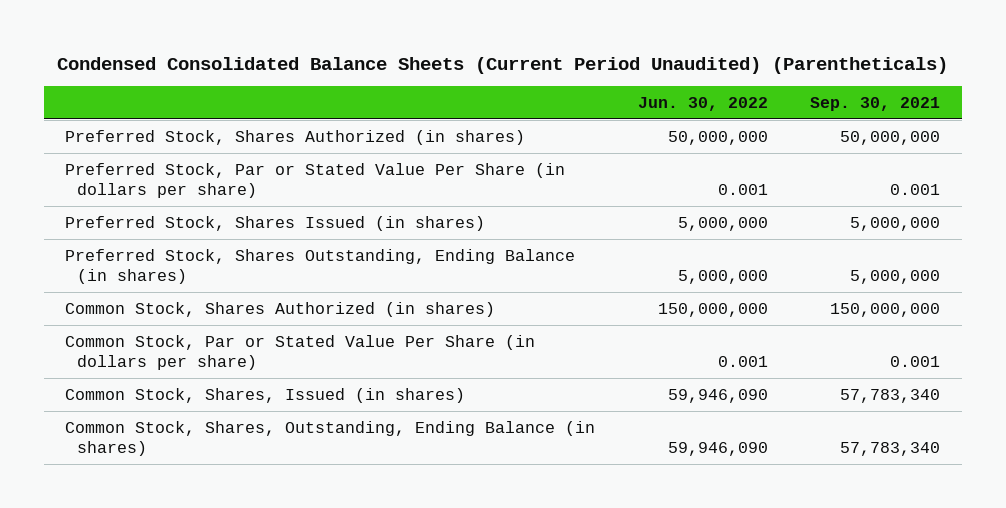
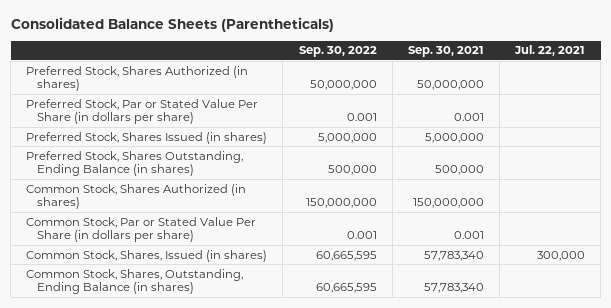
- Condensed Consolidated Balance Sheets (Current Period Unaudited) (Parentheticals)
+ Consolidated Balance Sheets (Parentheticals)
- | Jun. 30, 2022 | Sep. 30, 2021
+ | Sep. 30, 2022 | Sep. 30, 2021 | Jul. 22, 2021
- Preferred Stock, Shares Outstanding, Ending Balance (in shares) | 5,000,000 | 5,000,000
+ Preferred Stock, Shares Outstanding, Ending Balance (in shares) | 500,000 | 500,000 |

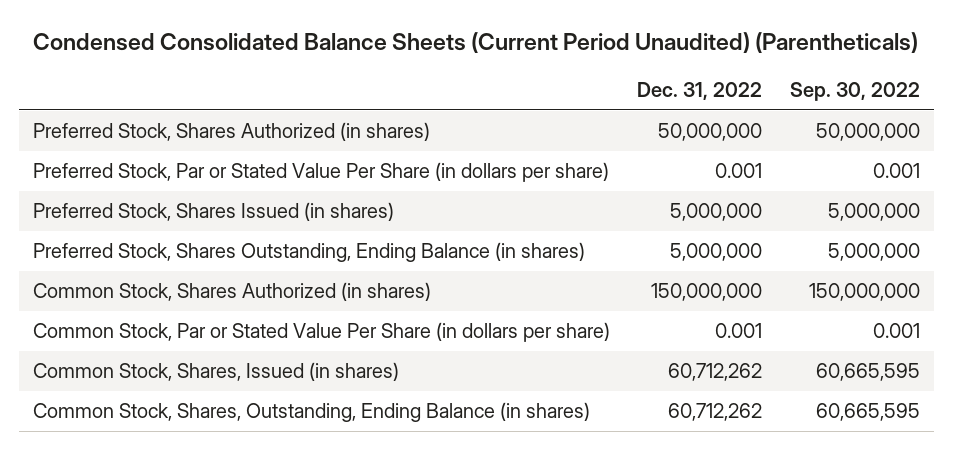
- Consolidated Balance Sheets (Parentheticals)
+ Condensed Consolidated Balance Sheets (Current Period Unaudited) (Parentheticals)
- | Sep. 30, 2022 | Sep. 30, 2021 | Jul. 22, 2021
+ | Dec. 31, 2022 | Sep. 30, 2022
- Preferred Stock, Shares Outstanding, Ending Balance (in shares) | 500,000 | 500,000 |
+ Preferred Stock, Shares Outstanding, Ending Balance (in shares) | 5,000,000 | 5,000,000

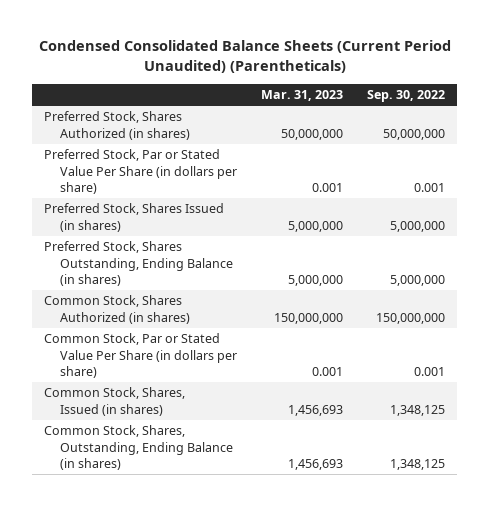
- | Dec. 31, 2022 | Sep. 30, 2022
+ | Mar. 31, 2023 | Sep. 30, 2022
- Common Stock, Shares, Issued (in shares) | 60,712,262 | 60,665,595
- Common Stock, Shares, Outstanding, Ending Balance (in shares) | 60,712,262 | 60,665,595
+ Common Stock, Shares, Issued (in shares) | 1,456,693 | 1,348,125
+ Common Stock, Shares, Outstanding, Ending Balance (in shares) | 1,456,693 | 1,348,125

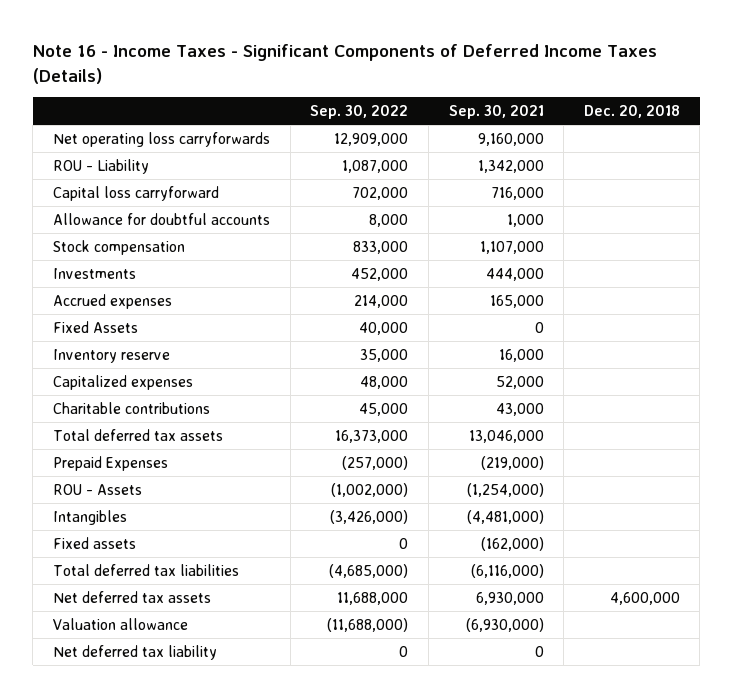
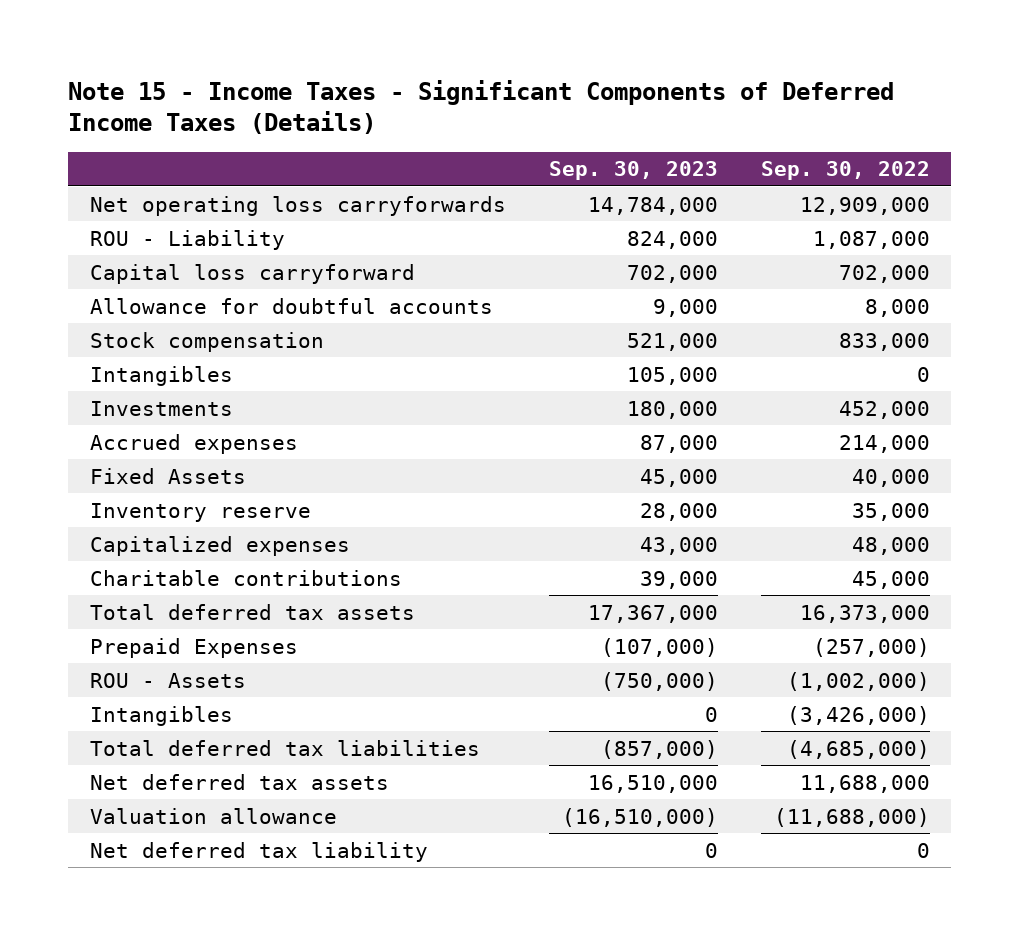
- Note 16 - Income Taxes - Significant Components of Deferred Income Taxes (Details)
+ Note 15 - Income Taxes - Significant Components of Deferred Income Taxes (Details)
- | Sep. 30, 2022 | Sep. 30, 2021 | Dec. 20, 2018
+ | Sep. 30, 2023 | Sep. 30, 2022
+ Intangibles | 105,000 | 0
- Fixed assets | 0 | (162,000) |

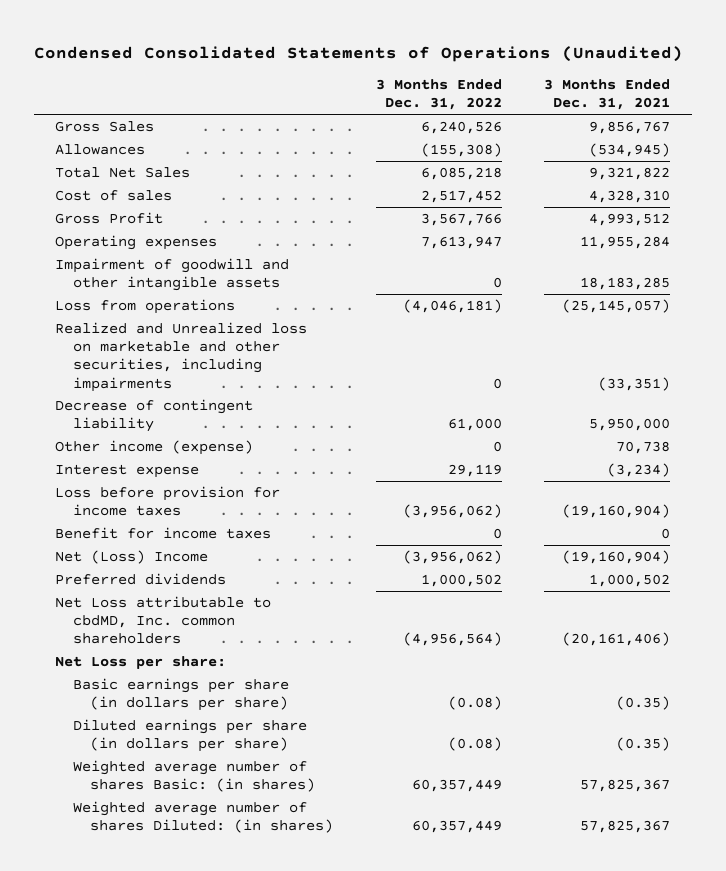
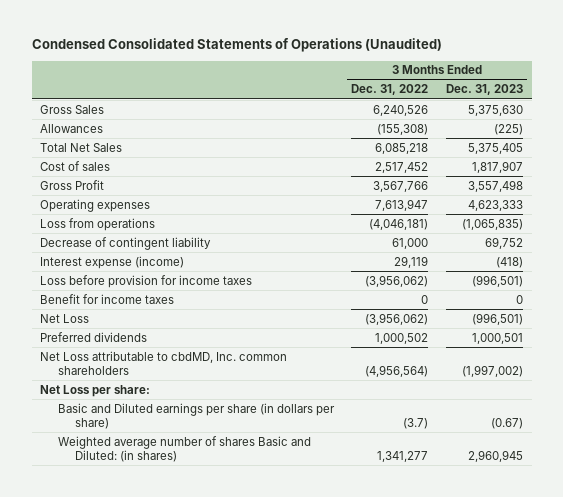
- | 3 Months Ended Dec. 31, 2022 | 3 Months Ended Dec. 31, 2021
+ | 3 Months Ended Dec. 31, 2022 | 3 Months Ended Dec. 31, 2023
- Impairment of goodwill and other intangible assets | 0 | 18,183,285
- Realized and Unrealized loss on marketable and other securities, including impairments | 0 | (33,351)
- Other income (expense) | 0 | 70,738
- Interest expense | 29,119 | (3,234)
+ Interest expense (income) | 29,119 | (418)
- Net (Loss) Income | (3,956,062) | (19,160,904)
+ Net Loss | (3,956,062) | (996,501)
- Basic earnings per share (in dollars per share) | (0.08) | (0.35)
- Diluted earnings per share (in dollars per share) | (0.08) | (0.35)
- Weighted average number of shares Basic: (in shares) | 60,357,449 | 57,825,367
- Weighted average number of shares Diluted: (in shares) | 60,357,449 | 57,825,367
+ Basic and Diluted earnings per share (in dollars per share) | (3.7) | (0.67)
+ Weighted average number of shares Basic and Diluted: (in shares) | 1,341,277 | 2,960,945

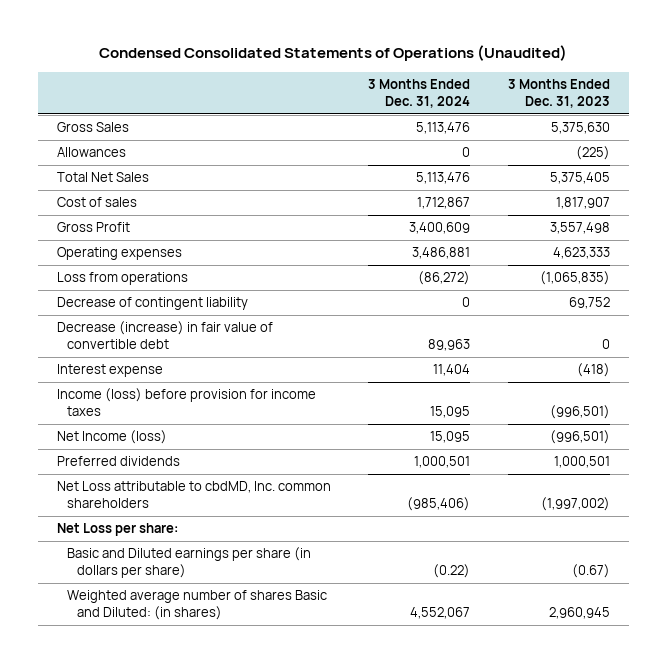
- | 3 Months Ended Dec. 31, 2022 | 3 Months Ended Dec. 31, 2023
+ | 3 Months Ended Dec. 31, 2024 | 3 Months Ended Dec. 31, 2023
- Interest expense (income) | 29,119 | (418)
- Loss before provision for income taxes | (3,956,062) | (996,501)
- Benefit for income taxes | 0 | 0
- Net Loss | (3,956,062) | (996,501)
+ Decrease (increase) in fair value of convertible debt | 89,963 | 0
+ Interest expense | 11,404 | (418)
+ Income (loss) before provision for income taxes | 15,095 | (996,501)
+ Net Income (loss) | 15,095 | (996,501)

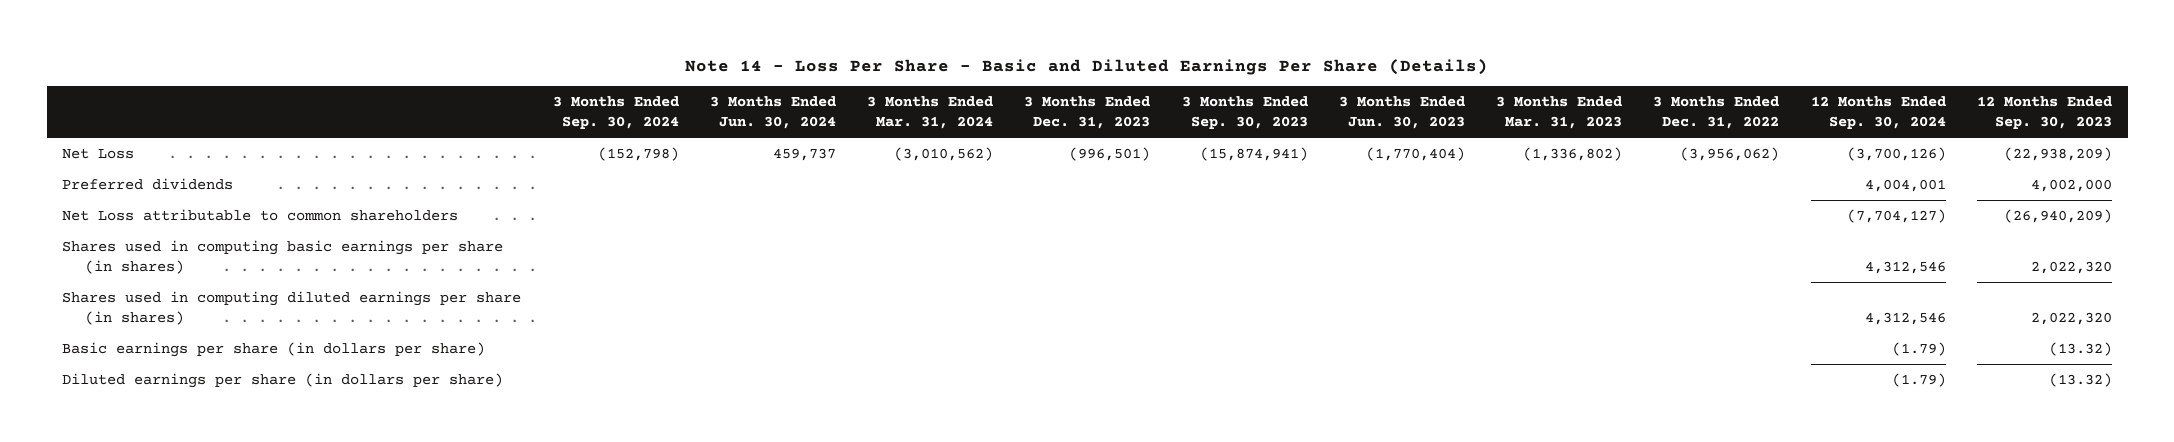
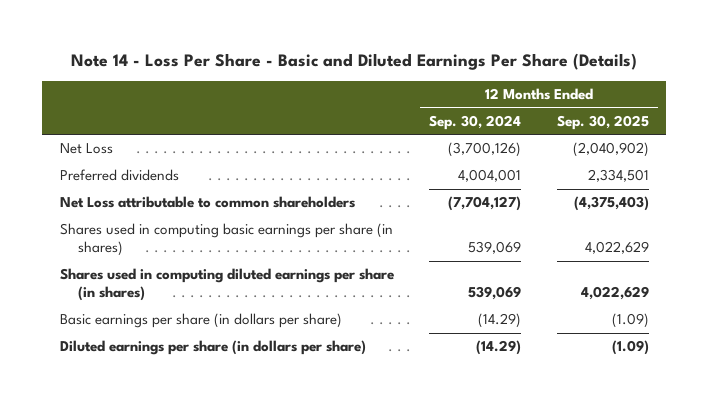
- | 3 Months Ended Sep. 30, 2024 | 3 Months Ended Jun. 30, 2024 | 3 Months Ended Mar. 31, 2024 | 3 Months Ended Dec. 31, 2023 | 3 Months Ended Sep. 30, 2023 | 3 Months Ended Jun. 30, 2023 | 3 Months Ended Mar. 31, 2023 | 3 Months Ended Dec. 31, 2022 | 12 Months Ended Sep. 30, 2024 | 12 Months Ended Sep. 30, 2023
+ | 12 Months Ended Sep. 30, 2024 | 12 Months Ended Sep. 30, 2025
- Shares used in computing basic earnings per share (in shares) | | | | | | | | | 4,312,546 | 2,022,320
- Shares used in computing diluted earnings per share (in shares) | | | | | | | | | 4,312,546 | 2,022,320
- Basic earnings per share (in dollars per share) | | | | | | | | | (1.79) | (13.32)
- Diluted earnings per share (in dollars per share) | | | | | | | | | (1.79) | (13.32)
+ Shares used in computing basic earnings per share (in shares) | 539,069 | 4,022,629
+ Shares used in computing diluted earnings per share (in shares) | 539,069 | 4,022,629
+ Basic earnings per share (in dollars per share) | (14.29) | (1.09)
+ Diluted earnings per share (in dollars per share) | (14.29) | (1.09)

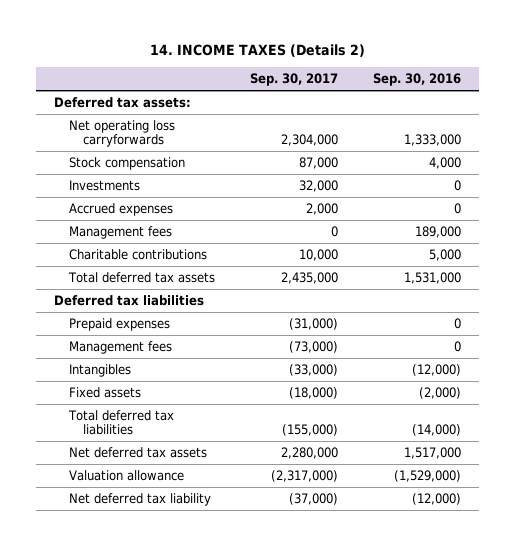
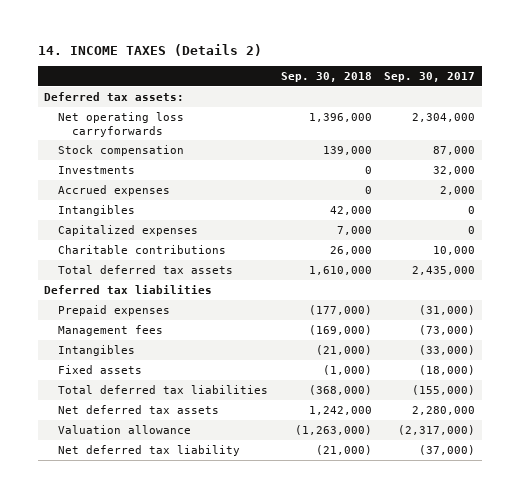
- | Sep. 30, 2017 | Sep. 30, 2016
+ | Sep. 30, 2018 | Sep. 30, 2017
- Management fees | 0 | 189,000
+ Intangibles | 42,000 | 0
+ Capitalized expenses | 7,000 | 0

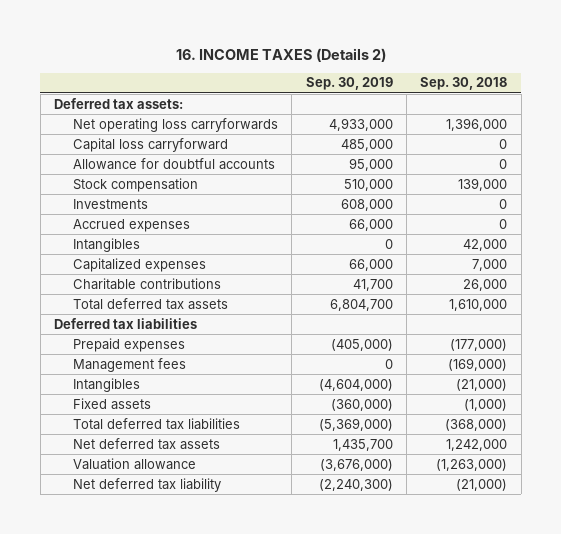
- 14. INCOME TAXES (Details 2)
+ 16. INCOME TAXES (Details 2)
- | Sep. 30, 2018 | Sep. 30, 2017
+ | Sep. 30, 2019 | Sep. 30, 2018
+ Capital loss carryforward | 485,000 | 0
+ Allowance for doubtful accounts | 95,000 | 0

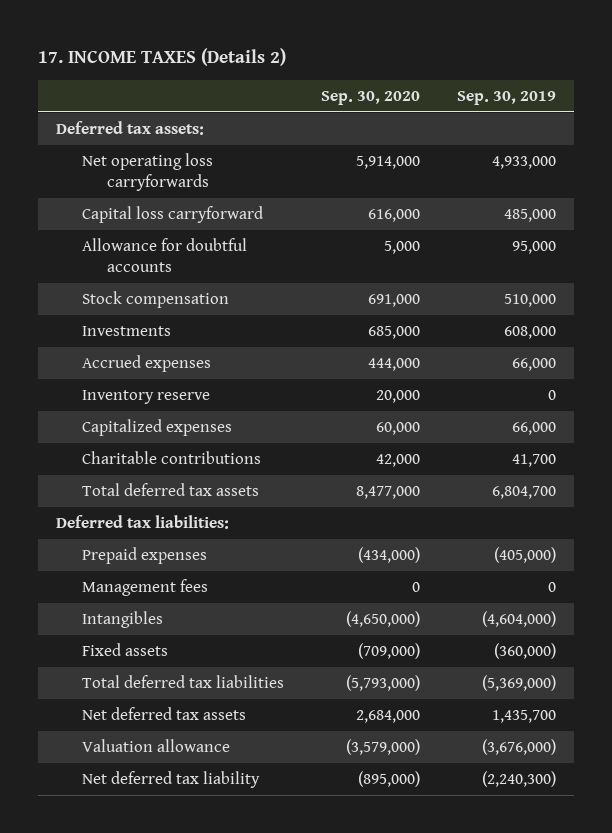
- 16. INCOME TAXES (Details 2)
+ 17. INCOME TAXES (Details 2)
- | Sep. 30, 2019 | Sep. 30, 2018
+ | Sep. 30, 2020 | Sep. 30, 2019
- Intangibles | 0 | 42,000
+ Inventory reserve | 20,000 | 0
- Deferred tax liabilities
+ Deferred tax liabilities:

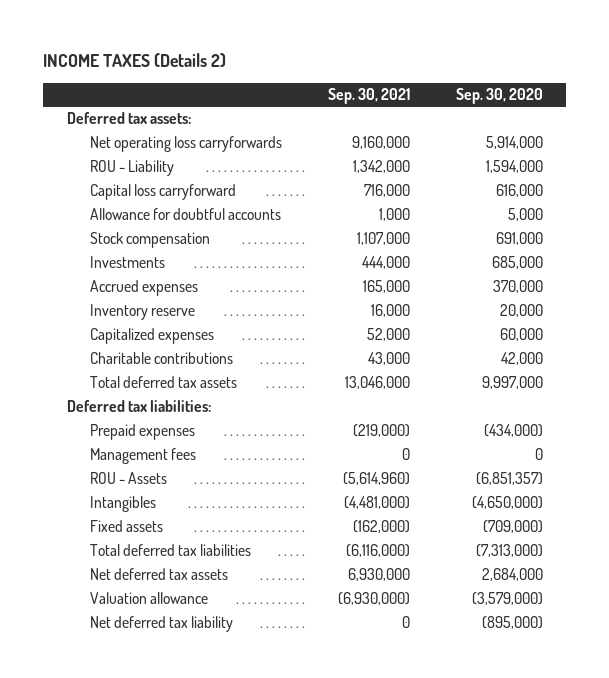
- 17. INCOME TAXES (Details 2)
+ INCOME TAXES (Details 2)
- | Sep. 30, 2020 | Sep. 30, 2019
+ | Sep. 30, 2021 | Sep. 30, 2020
+ ROU - Liability | 1,342,000 | 1,594,000
- Accrued expenses | 444,000 | 66,000
+ Accrued expenses | 165,000 | 370,000
- Total deferred tax assets | 8,477,000 | 6,804,700
+ Total deferred tax assets | 13,046,000 | 9,997,000
+ ROU - Assets | (5,614,960) | (6,851,357)
- Total deferred tax liabilities | (5,793,000) | (5,369,000)
+ Total deferred tax liabilities | (6,116,000) | (7,313,000)

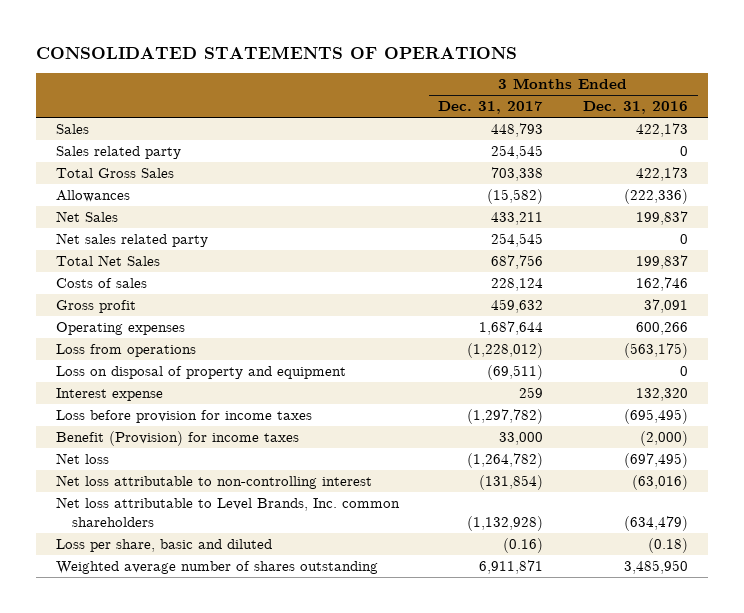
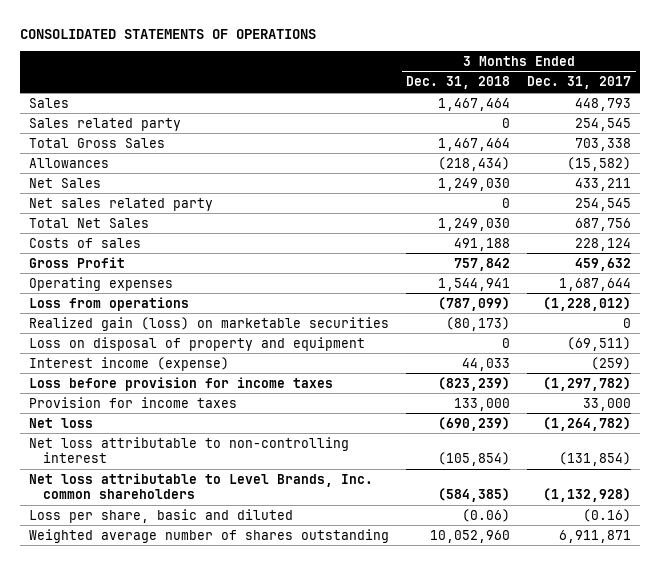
- | 3 Months Ended Dec. 31, 2017 | 3 Months Ended Dec. 31, 2016
+ | 3 Months Ended Dec. 31, 2018 | 3 Months Ended Dec. 31, 2017
- Gross profit | 459,632 | 37,091
+ Gross Profit | 757,842 | 459,632
+ Realized gain (loss) on marketable securities | (80,173) | 0
- Interest expense | 259 | 132,320
+ Interest income (expense) | 44,033 | (259)
- Benefit (Provision) for income taxes | 33,000 | (2,000)
+ Provision for income taxes | 133,000 | 33,000

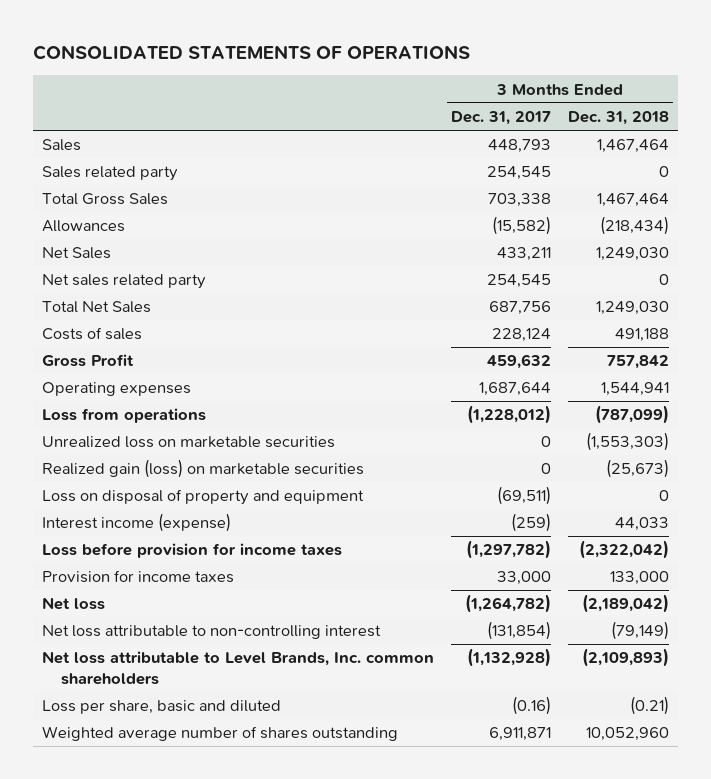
- | 3 Months Ended Dec. 31, 2018 | 3 Months Ended Dec. 31, 2017
+ | 3 Months Ended Dec. 31, 2017 | 3 Months Ended Dec. 31, 2018
- Realized gain (loss) on marketable securities | (80,173) | 0
+ Unrealized loss on marketable securities | 0 | (1,553,303)
+ Realized gain (loss) on marketable securities | 0 | (25,673)
- Loss before provision for income taxes | (823,239) | (1,297,782)
+ Loss before provision for income taxes | (1,297,782) | (2,322,042)
- Net loss | (690,239) | (1,264,782)
- Net loss attributable to non-controlling interest | (105,854) | (131,854)
- Net loss attributable to Level Brands, Inc. common shareholders | (584,385) | (1,132,928)
- Loss per share, basic and diluted | (0.06) | (0.16)
+ Net loss | (1,264,782) | (2,189,042)
+ Net loss attributable to non-controlling interest | (131,854) | (79,149)
+ Net loss attributable to Level Brands, Inc. common shareholders | (1,132,928) | (2,109,893)
+ Loss per share, basic and diluted | (0.16) | (0.21)

